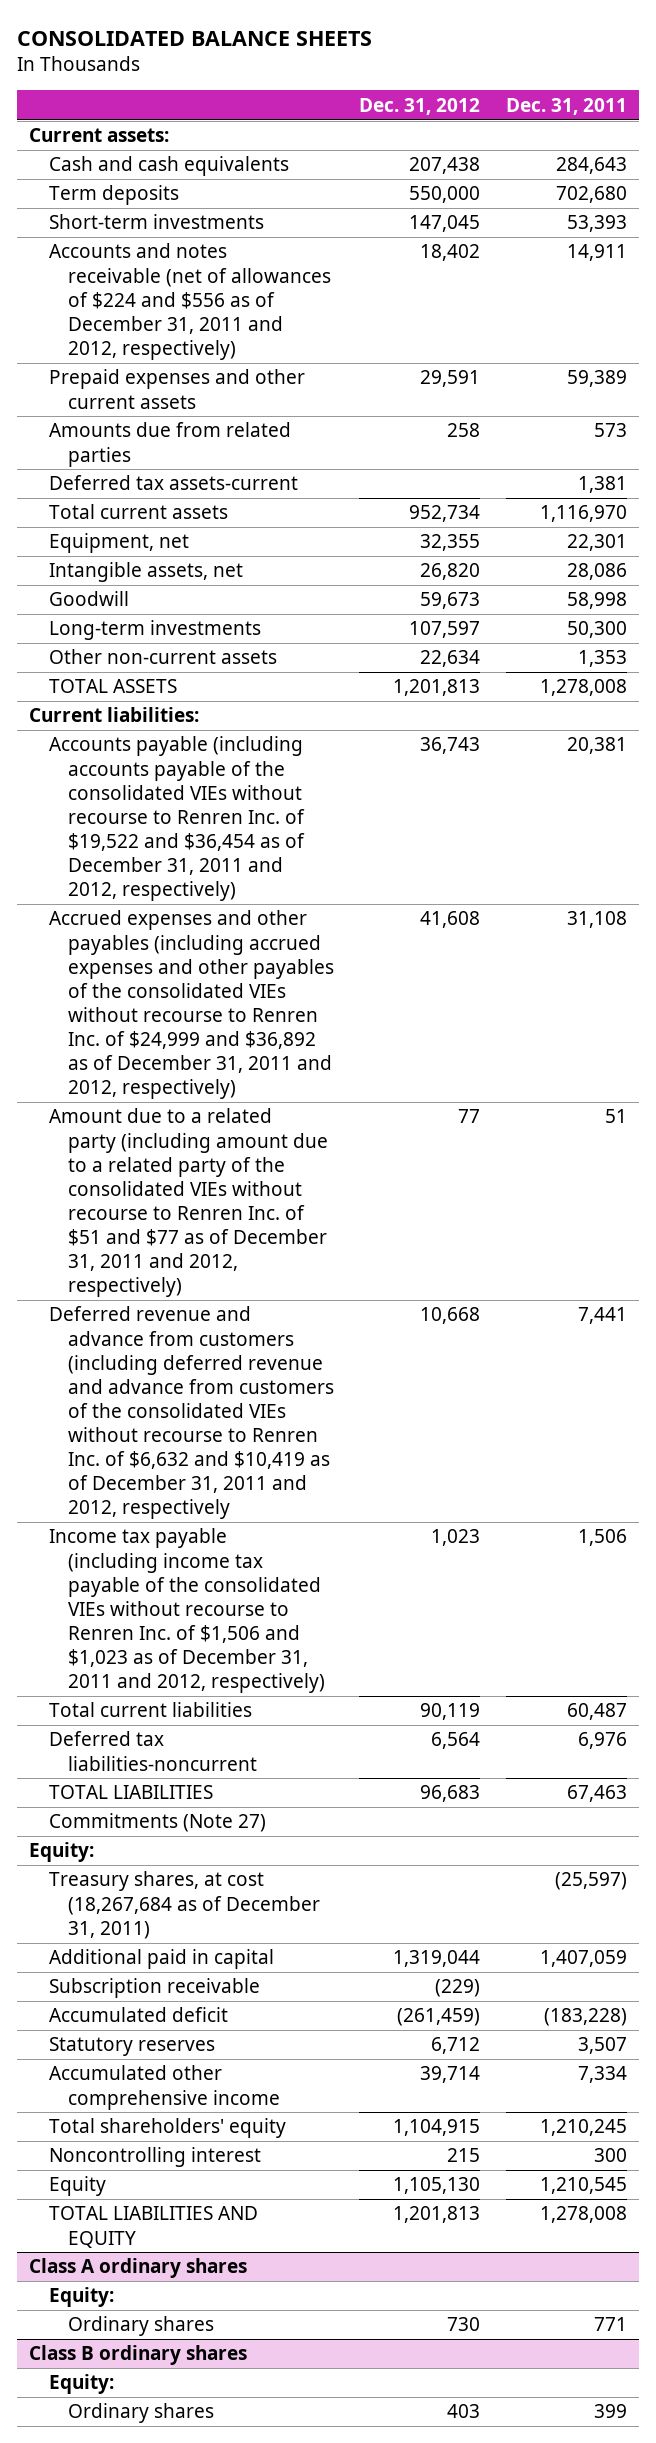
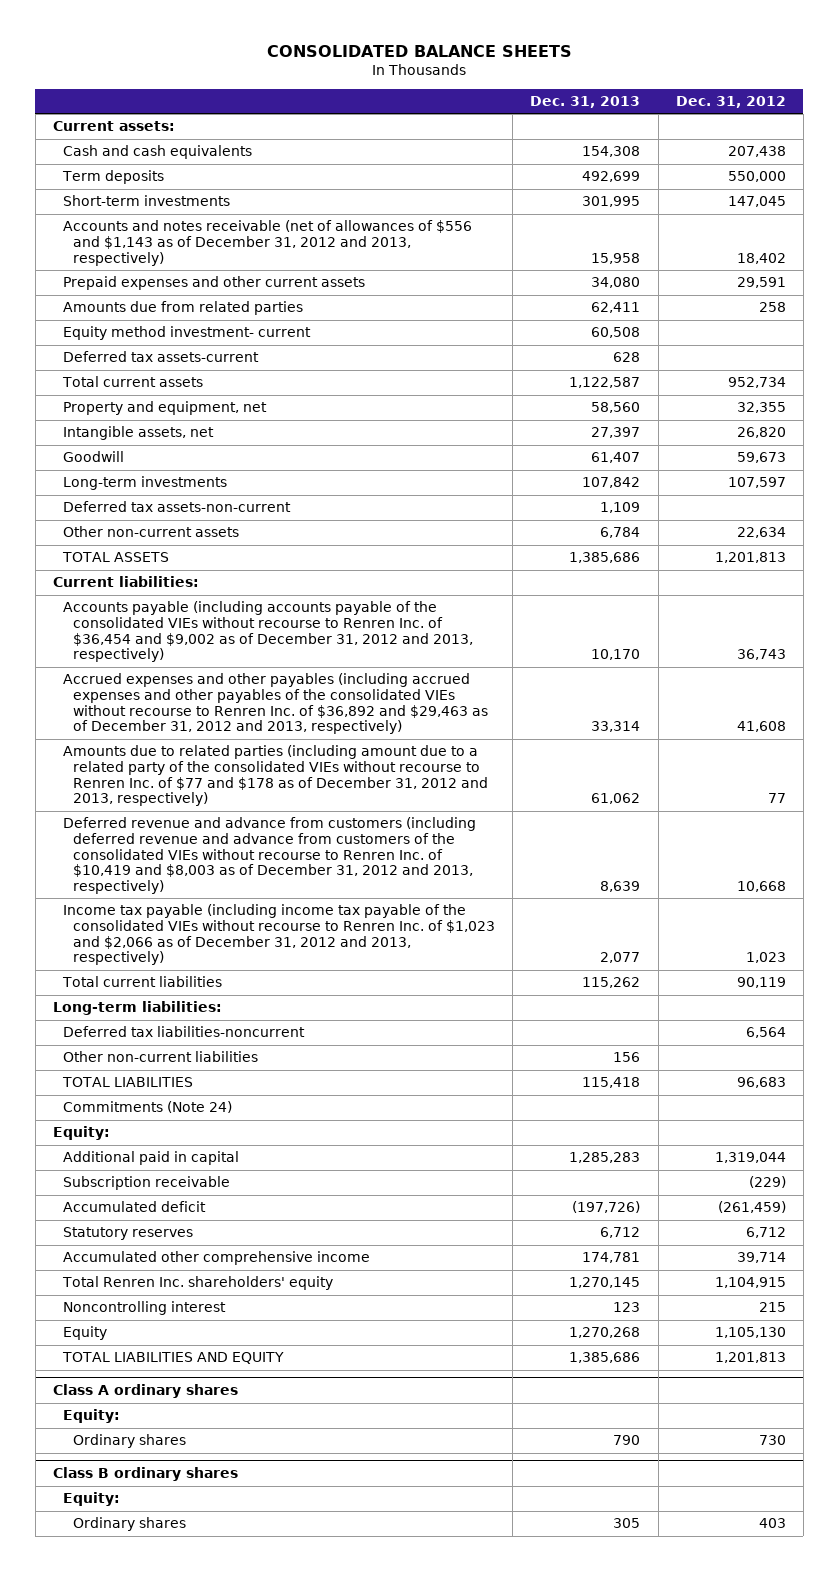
- | Dec. 31, 2012 | Dec. 31, 2011
+ | Dec. 31, 2013 | Dec. 31, 2012
- Accounts and notes receivable (net of allowances of $224 and $556 as of December 31, 2011 and 2012, respectively) | 18,402 | 14,911
+ Accounts and notes receivable (net of allowances of $556 and $1,143 as of December 31, 2012 and 2013, respectively) | 15,958 | 18,402
+ Equity method investment- current | 60,508 |
- Equipment, net | 32,355 | 22,301
+ Property and equipment, net | 58,560 | 32,355
+ Deferred tax assets-non-current | 1,109 |
- Accounts payable (including accounts payable of the consolidated VIEs without recourse to Renren Inc. of $19,522 and $36,454 as of December 31, 2011 and 2012, respectively) | 36,743 | 20,381
- Accrued expenses and other payables (including accrued expenses and other payables of the consolidated VIEs without recourse to Renren Inc. of $24,999 and $36,892 as of December 31, 2011 and 2012, respectively) | 41,608 | 31,108
- Amount due to a related party (including amount due to a related party of the consolidated VIEs without recourse to Renren Inc. of $51 and $77 as of December 31, 2011 and 2012, respectively) | 77 | 51
- Deferred revenue and advance from customers (including deferred revenue and advance from customers of the consolidated VIEs without recourse to Renren Inc. of $6,632 and $10,419 as of December 31, 2011 and 2012, respectively | 10,668 | 7,441
- Income tax payable (including income tax payable of the consolidated VIEs without recourse to Renren Inc. of $1,506 and $1,023 as of December 31, 2011 and 2012, respectively) | 1,023 | 1,506
+ Accounts payable (including accounts payable of the consolidated VIEs without recourse to Renren Inc. of $36,454 and $9,002 as of December 31, 2012 and 2013, respectively) | 10,170 | 36,743
+ Accrued expenses and other payables (including accrued expenses and other payables of the consolidated VIEs without recourse to Renren Inc. of $36,892 and $29,463 as of December 31, 2012 and 2013, respectively) | 33,314 | 41,608
+ Amounts due to related parties (including amount due to a related party of the consolidated VIEs without recourse to Renren Inc. of $77 and $178 as of December 31, 2012 and 2013, respectively) | 61,062 | 77
+ Deferred revenue and advance from customers (including deferred revenue and advance from customers of the consolidated VIEs without recourse to Renren Inc. of $10,419 and $8,003 as of December 31, 2012 and 2013, respectively) | 8,639 | 10,668
+ Income tax payable (including income tax payable of the consolidated VIEs without recourse to Renren Inc. of $1,023 and $2,066 as of December 31, 2012 and 2013, respectively) | 2,077 | 1,023
+ Long-term liabilities:
+ Other non-current liabilities | 156 |
- Commitments (Note 27)
+ Commitments (Note 24)
- Treasury shares, at cost (18,267,684 as of December 31, 2011) | | (25,597)
- Total shareholders' equity | 1,104,915 | 1,210,245
+ Total Renren Inc. shareholders' equity | 1,270,145 | 1,104,915

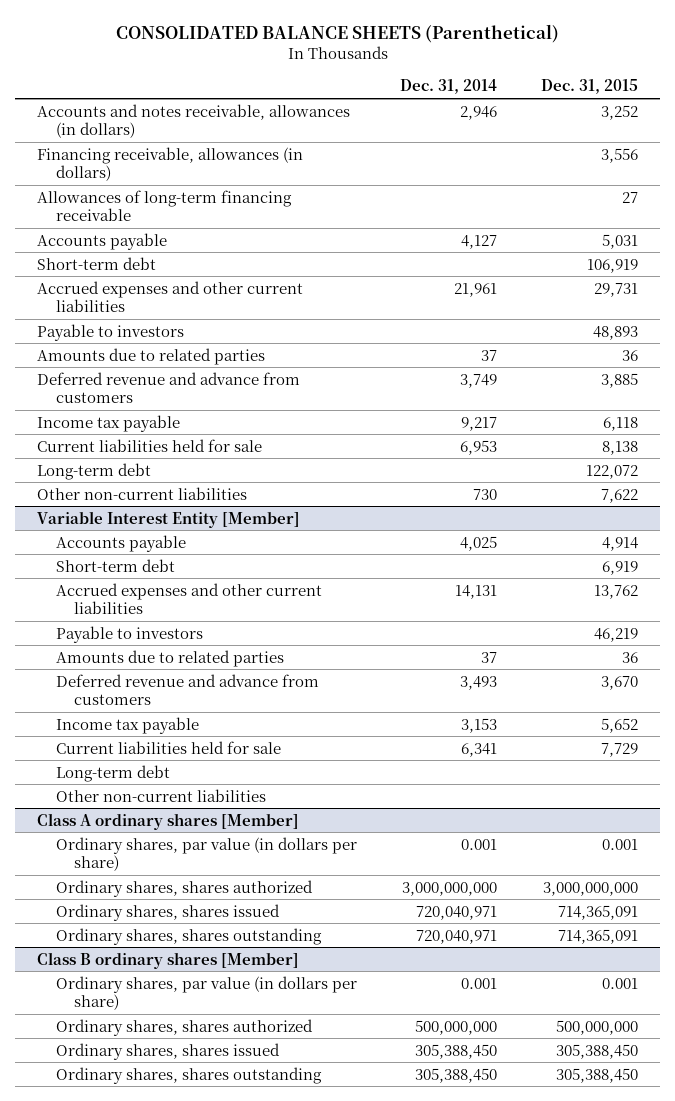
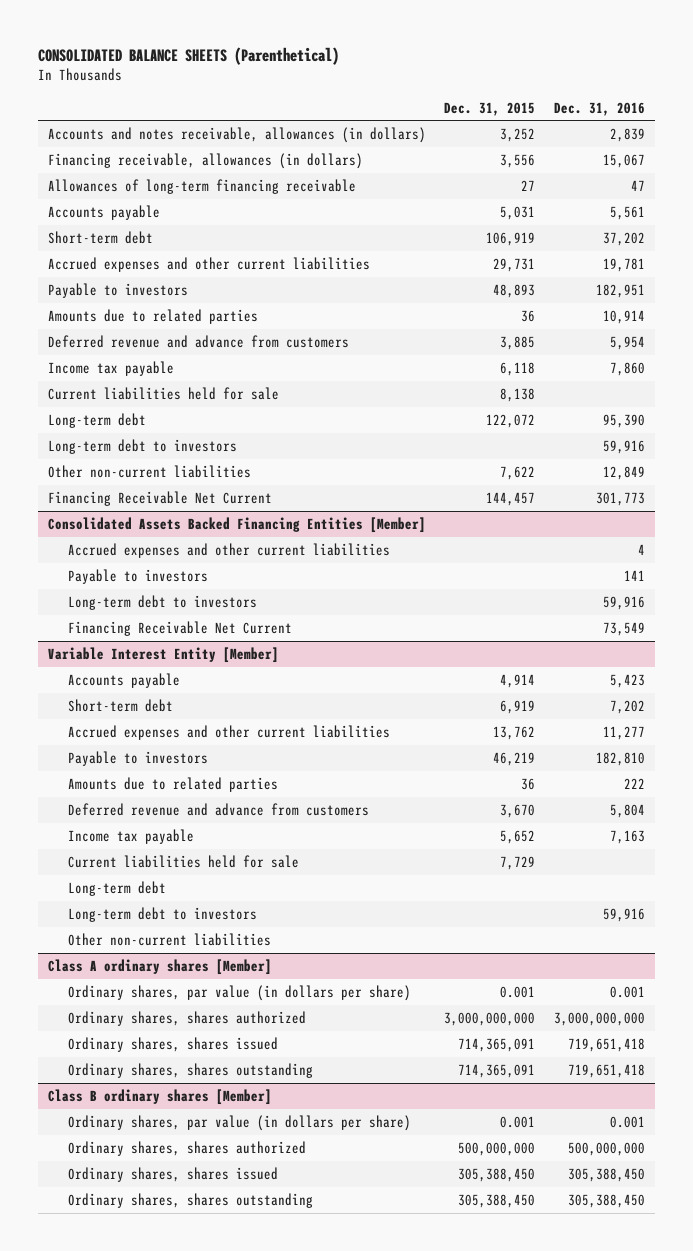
- | Dec. 31, 2014 | Dec. 31, 2015
+ | Dec. 31, 2015 | Dec. 31, 2016
+ Long-term debt to investors | | 59,916
+ Financing Receivable Net Current | 144,457 | 301,773
+ Consolidated Assets Backed Financing Entities [Member]
+ Accrued expenses and other current liabilities | | 4
+ Payable to investors | | 141
+ Long-term debt to investors | | 59,916
+ Financing Receivable Net Current | | 73,549
@ Variable Interest Entity [Member]
+ Long-term debt to investors | | 59,916

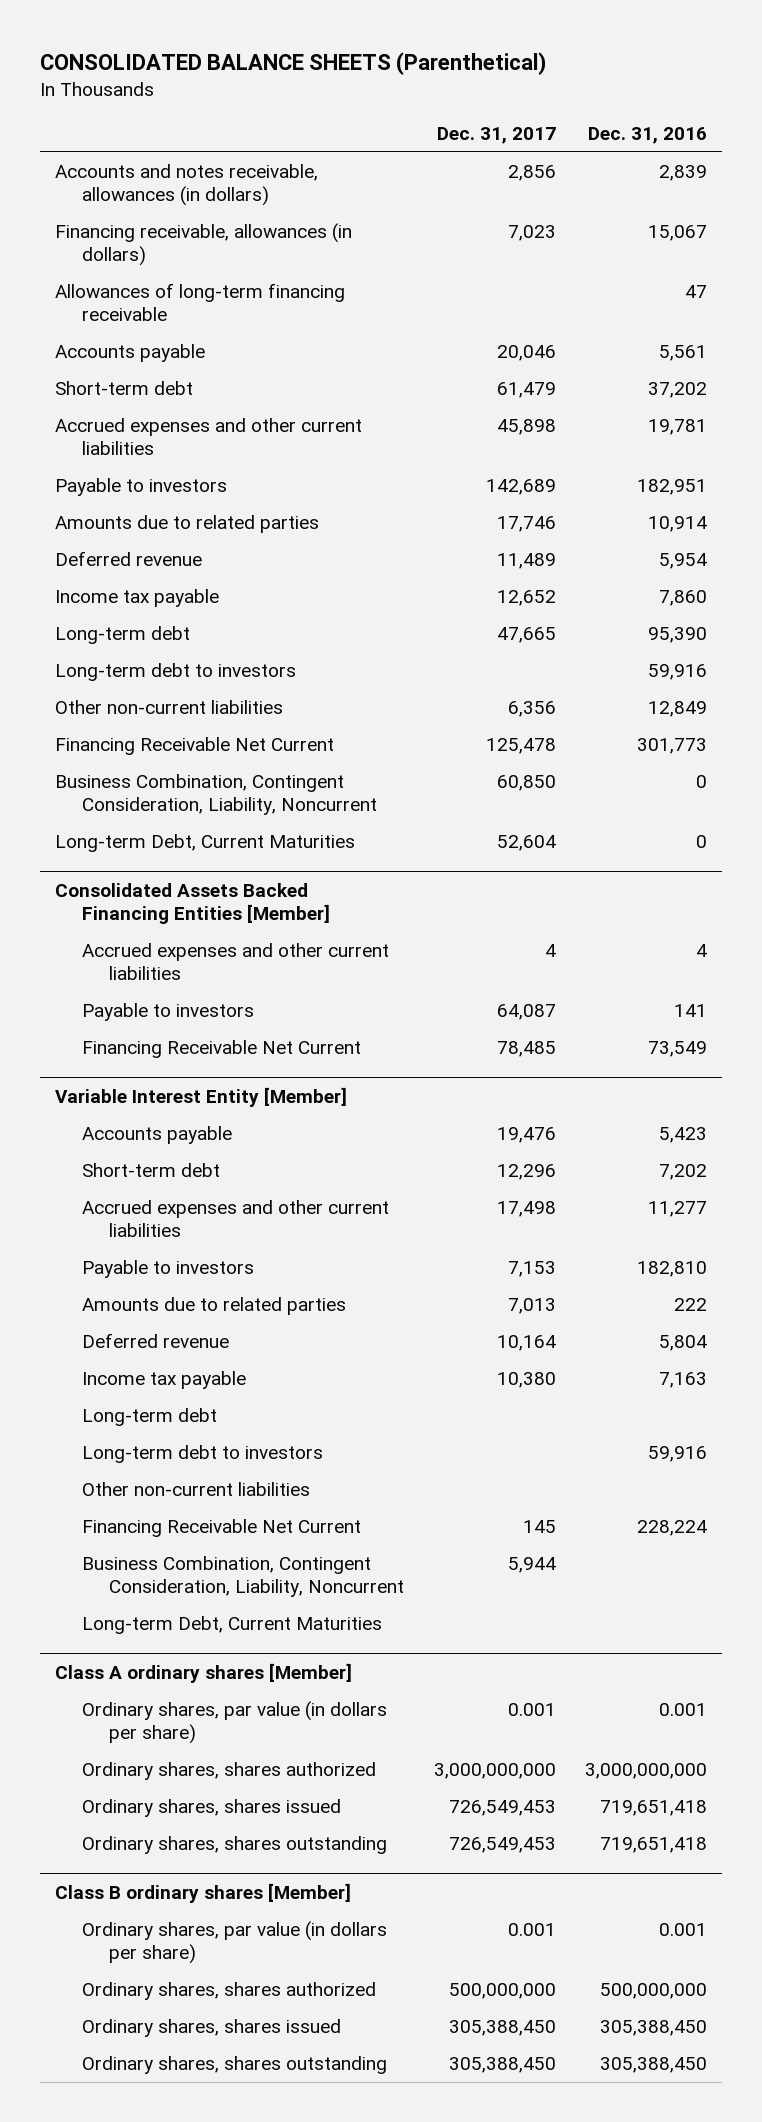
- | Dec. 31, 2015 | Dec. 31, 2016
+ | Dec. 31, 2017 | Dec. 31, 2016
- Deferred revenue and advance from customers | 3,885 | 5,954
+ Deferred revenue | 11,489 | 5,954
- Current liabilities held for sale | 8,138 |
+ Business Combination, Contingent Consideration, Liability, Noncurrent | 60,850 | 0
+ Long-term Debt, Current Maturities | 52,604 | 0
@ Consolidated Assets Backed Financing Entities [Member]
- Long-term debt to investors | | 59,916
@ Variable Interest Entity [Member]
- Deferred revenue and advance from customers | 3,670 | 5,804
+ Deferred revenue | 10,164 | 5,804
- Current liabilities held for sale | 7,729 |
+ Financing Receivable Net Current | 145 | 228,224
+ Business Combination, Contingent Consideration, Liability, Noncurrent | 5,944 |
+ Long-term Debt, Current Maturities

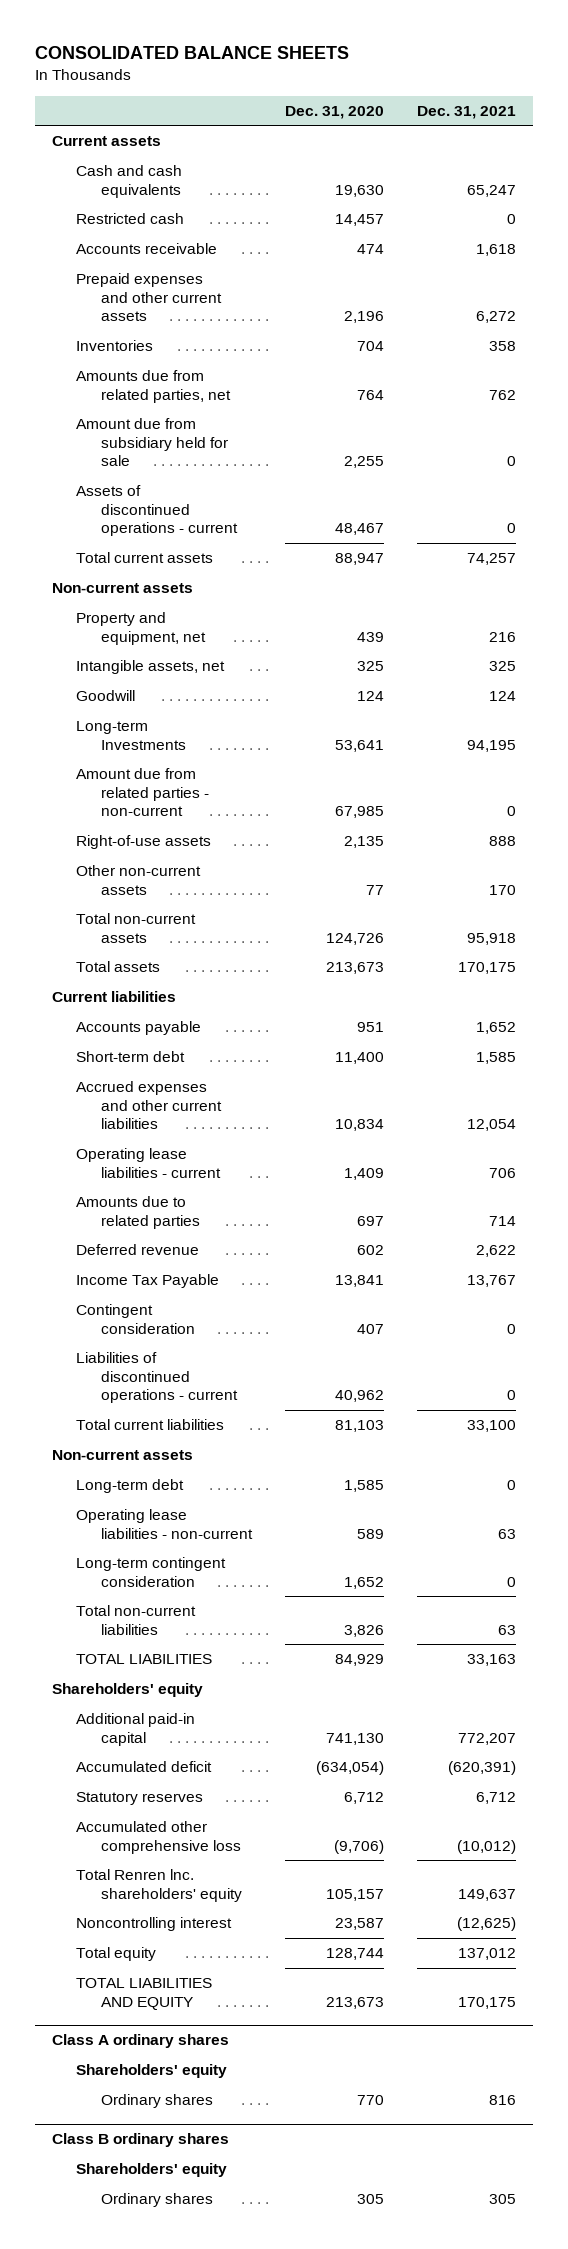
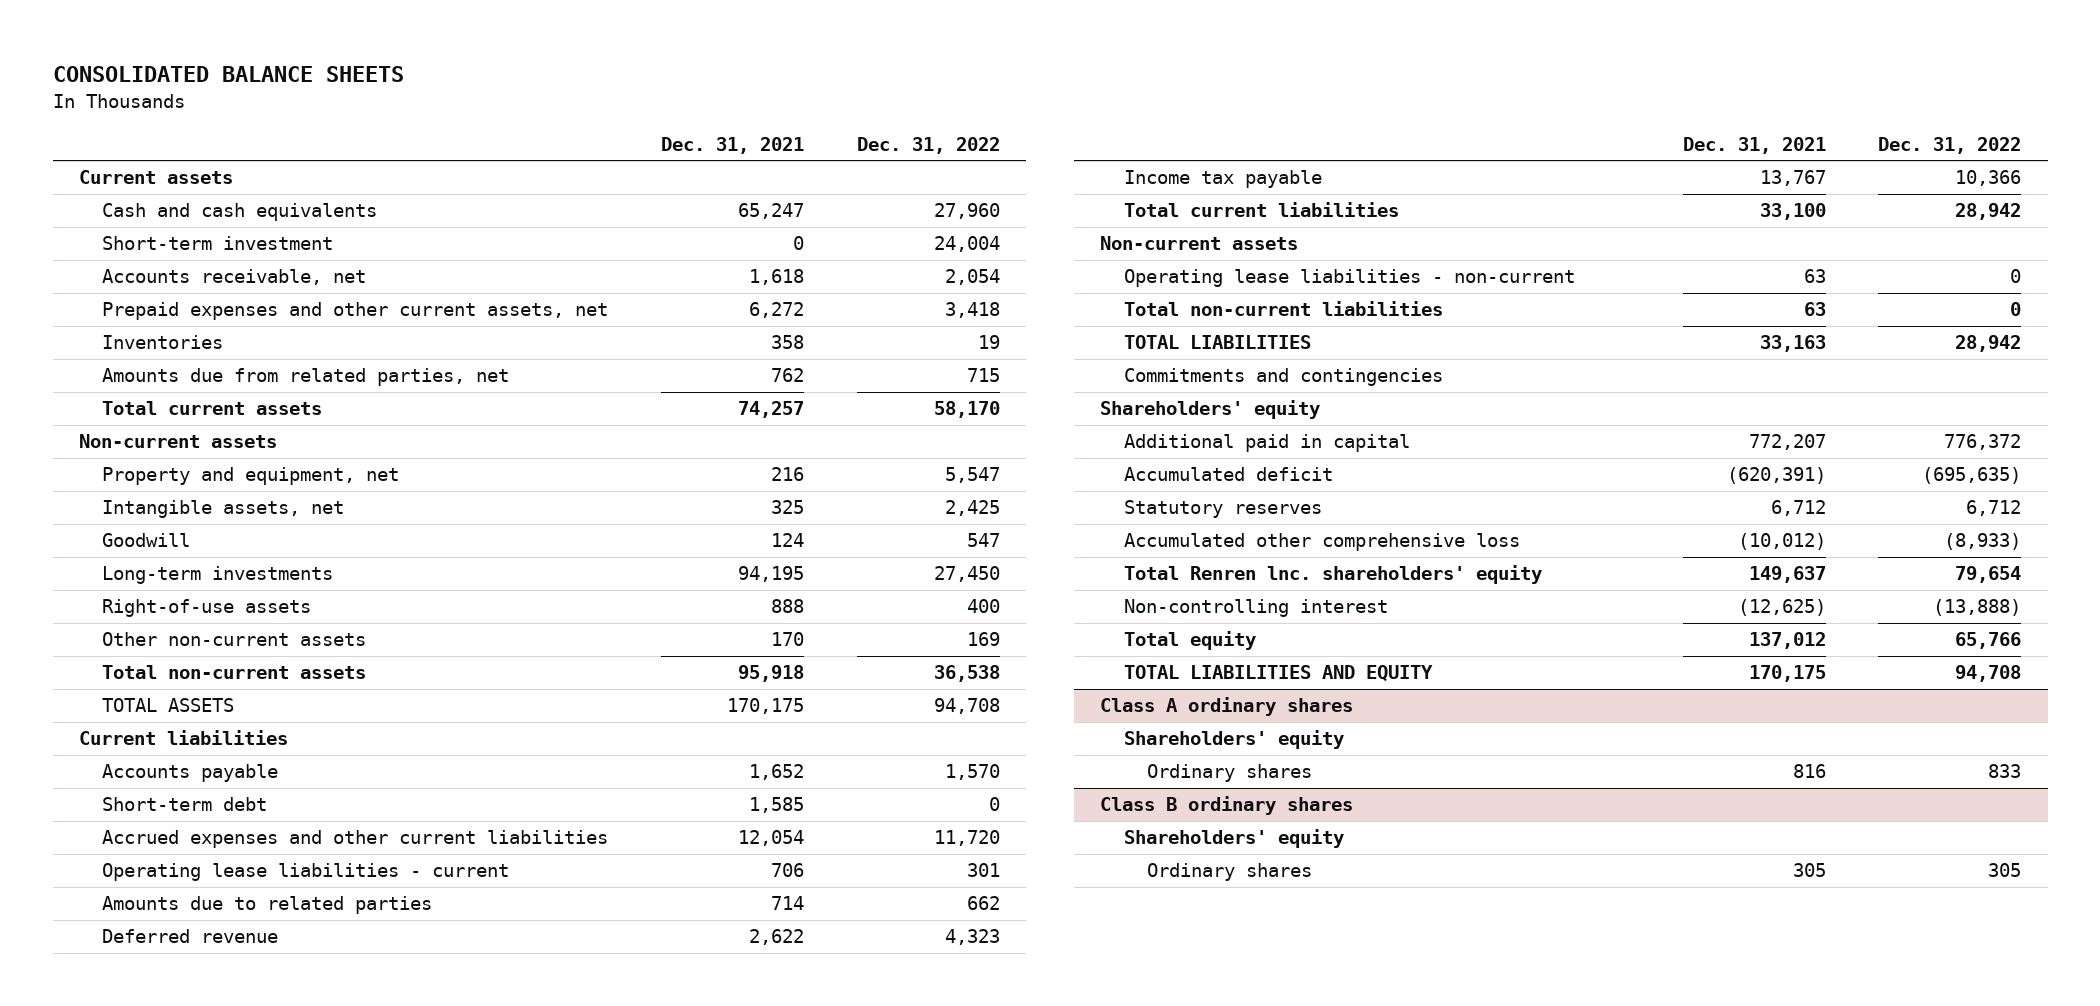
- | Dec. 31, 2020 | Dec. 31, 2021
+ | Dec. 31, 2021 | Dec. 31, 2022
- Restricted cash | 14,457 | 0
- Accounts receivable | 474 | 1,618
- Prepaid expenses and other current assets | 2,196 | 6,272
+ Short-term investment | 0 | 24,004
+ Accounts receivable, net | 1,618 | 2,054
+ Prepaid expenses and other current assets, net | 6,272 | 3,418
- Amount due from subsidiary held for sale | 2,255 | 0
- Assets of discontinued operations - current | 48,467 | 0
- Long-term Investments | 53,641 | 94,195
- Amount due from related parties - non-current | 67,985 | 0
+ Long-term investments | 94,195 | 27,450
- Total assets | 213,673 | 170,175
+ TOTAL ASSETS | 170,175 | 94,708
- Income Tax Payable | 13,841 | 13,767
- Contingent consideration | 407 | 0
- Liabilities of discontinued operations - current | 40,962 | 0
+ Income tax payable | 13,767 | 10,366
- Long-term debt | 1,585 | 0
- Long-term contingent consideration | 1,652 | 0
+ Commitments and contingencies
- Additional paid-in capital | 741,130 | 772,207
+ Additional paid in capital | 772,207 | 776,372
- Noncontrolling interest | 23,587 | (12,625)
+ Non-controlling interest | (12,625) | (13,888)

